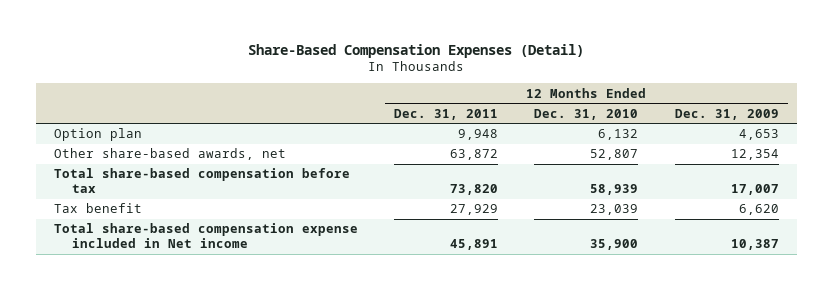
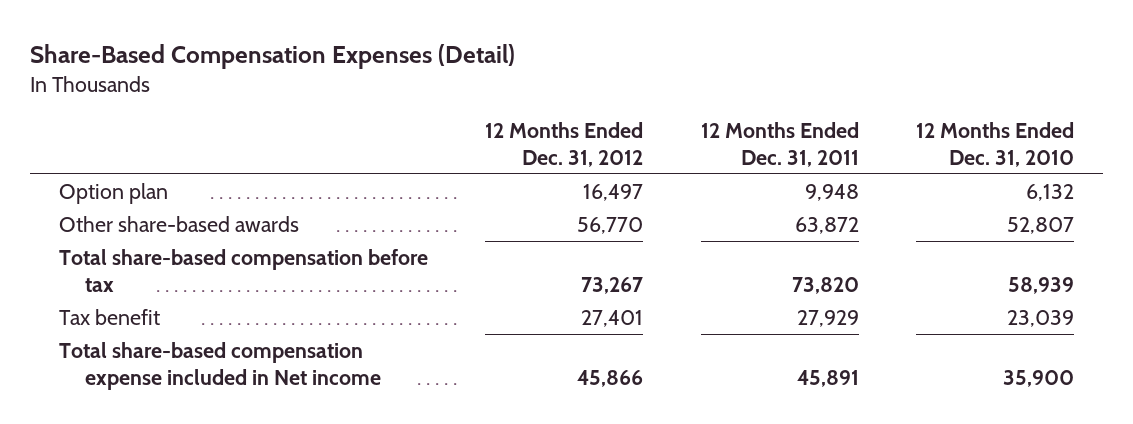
- | 12 Months Ended Dec. 31, 2011 | 12 Months Ended Dec. 31, 2010 | 12 Months Ended Dec. 31, 2009
+ | 12 Months Ended Dec. 31, 2012 | 12 Months Ended Dec. 31, 2011 | 12 Months Ended Dec. 31, 2010
- Other share-based awards, net | 63,872 | 52,807 | 12,354
+ Other share-based awards | 56,770 | 63,872 | 52,807

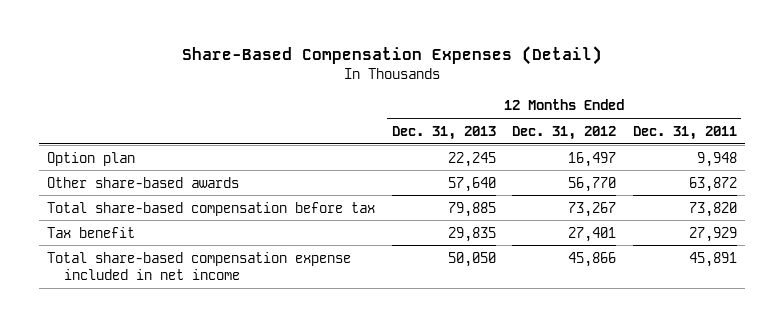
- | 12 Months Ended Dec. 31, 2012 | 12 Months Ended Dec. 31, 2011 | 12 Months Ended Dec. 31, 2010
+ | 12 Months Ended Dec. 31, 2013 | 12 Months Ended Dec. 31, 2012 | 12 Months Ended Dec. 31, 2011
- Total share-based compensation expense included in Net income | 45,866 | 45,891 | 35,900
+ Total share-based compensation expense included in net income | 50,050 | 45,866 | 45,891

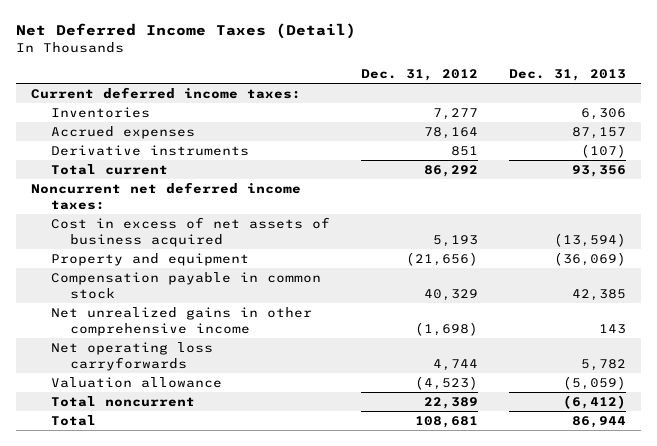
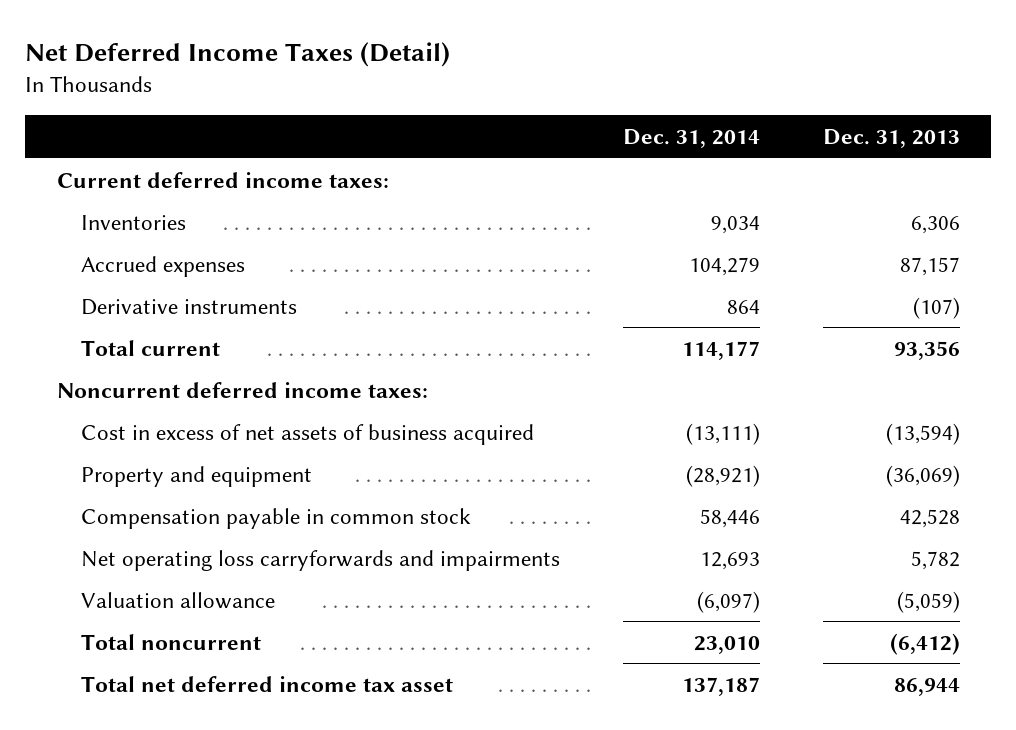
- | Dec. 31, 2012 | Dec. 31, 2013
+ | Dec. 31, 2014 | Dec. 31, 2013
- Noncurrent net deferred income taxes:
+ Noncurrent deferred income taxes:
- Compensation payable in common stock | 40,329 | 42,385
- Net unrealized gains in other comprehensive income | (1,698) | 143
- Net operating loss carryforwards | 4,744 | 5,782
+ Compensation payable in common stock | 58,446 | 42,528
+ Net operating loss carryforwards and impairments | 12,693 | 5,782
- Total | 108,681 | 86,944
+ Total net deferred income tax asset | 137,187 | 86,944

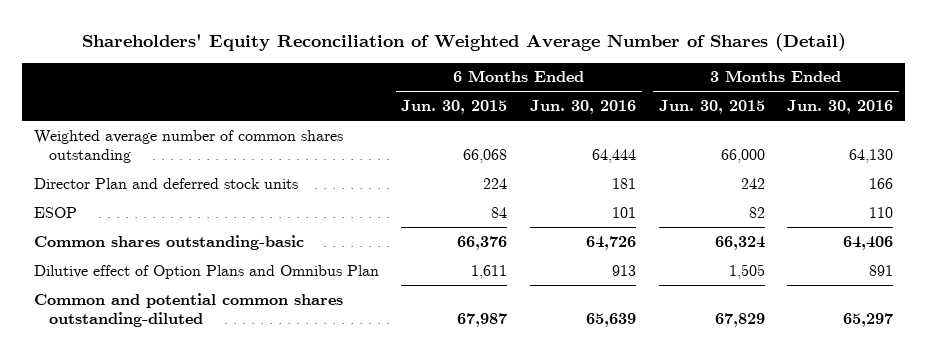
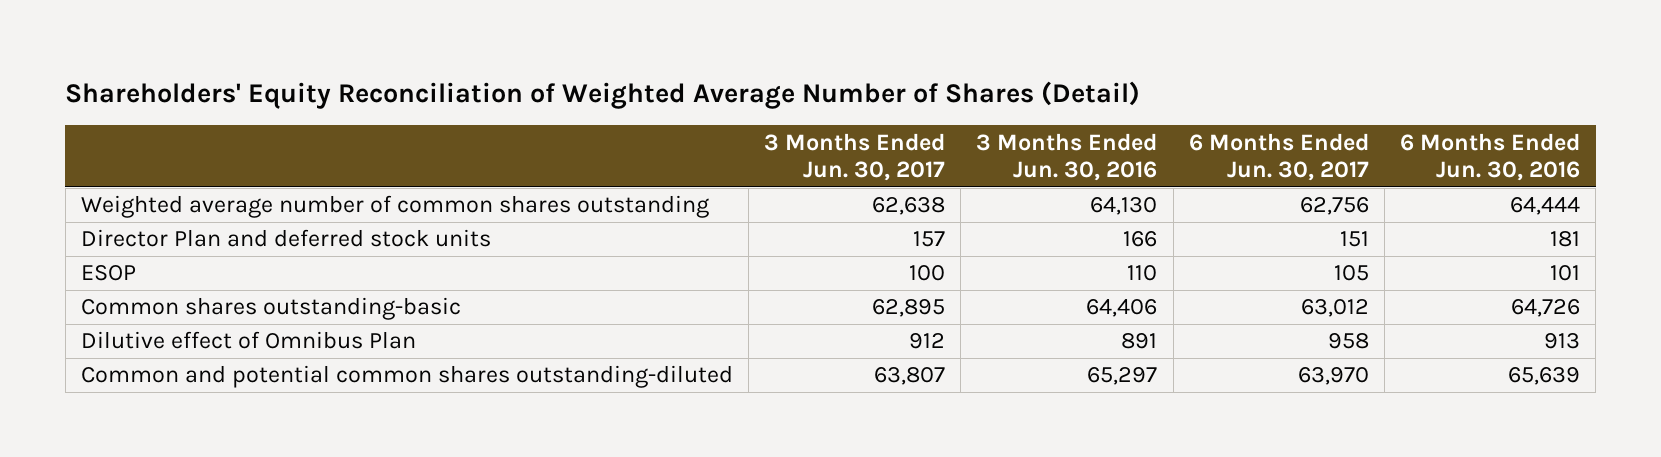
- | 6 Months Ended Jun. 30, 2015 | 6 Months Ended Jun. 30, 2016 | 3 Months Ended Jun. 30, 2015 | 3 Months Ended Jun. 30, 2016
+ | 3 Months Ended Jun. 30, 2017 | 3 Months Ended Jun. 30, 2016 | 6 Months Ended Jun. 30, 2017 | 6 Months Ended Jun. 30, 2016
- Dilutive effect of Option Plans and Omnibus Plan | 1,611 | 913 | 1,505 | 891
+ Dilutive effect of Omnibus Plan | 912 | 891 | 958 | 913

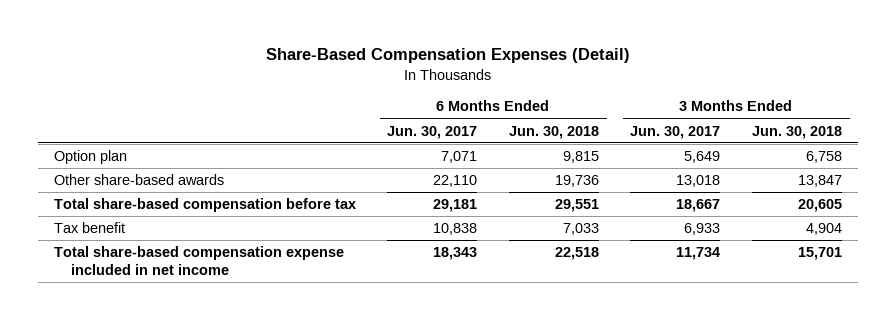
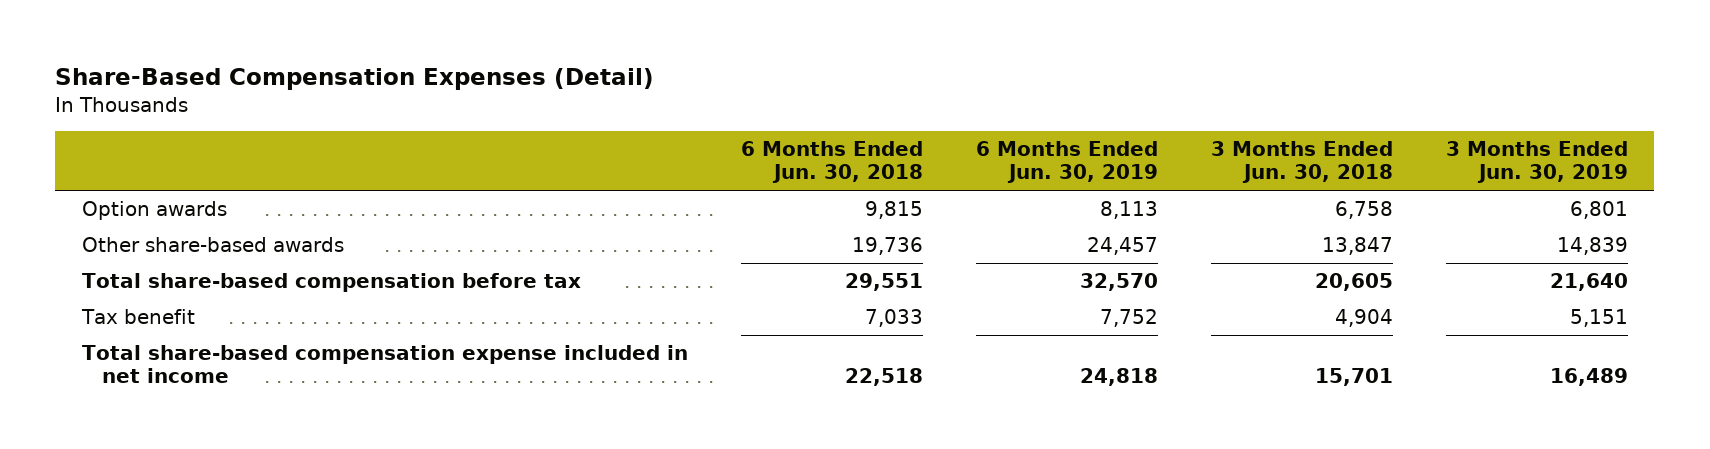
- | 6 Months Ended Jun. 30, 2017 | 6 Months Ended Jun. 30, 2018 | 3 Months Ended Jun. 30, 2017 | 3 Months Ended Jun. 30, 2018
+ | 6 Months Ended Jun. 30, 2018 | 6 Months Ended Jun. 30, 2019 | 3 Months Ended Jun. 30, 2018 | 3 Months Ended Jun. 30, 2019
- Option plan | 7,071 | 9,815 | 5,649 | 6,758
+ Option awards | 9,815 | 8,113 | 6,758 | 6,801

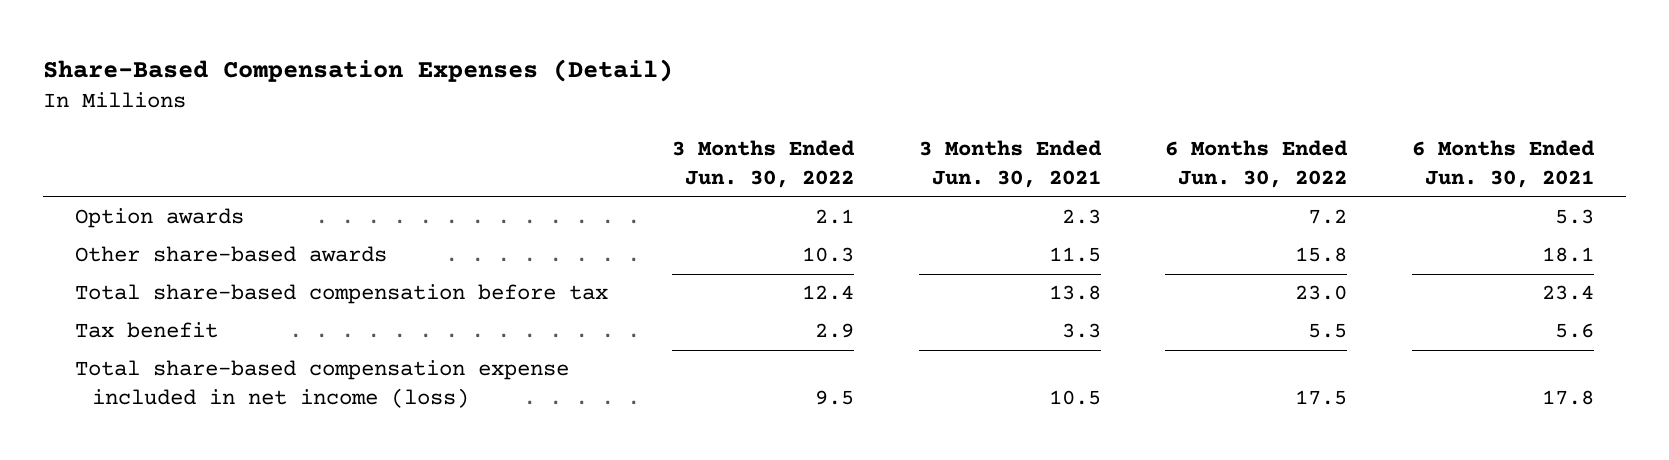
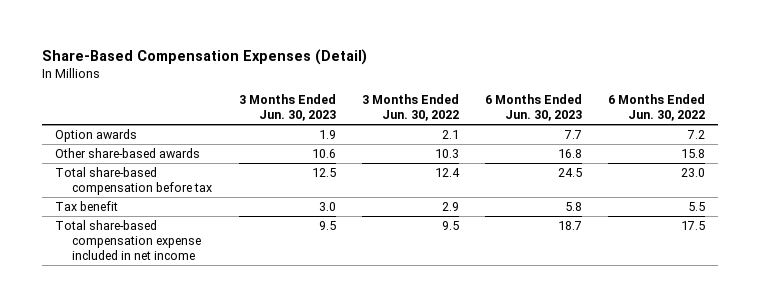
- | 3 Months Ended Jun. 30, 2022 | 3 Months Ended Jun. 30, 2021 | 6 Months Ended Jun. 30, 2022 | 6 Months Ended Jun. 30, 2021
+ | 3 Months Ended Jun. 30, 2023 | 3 Months Ended Jun. 30, 2022 | 6 Months Ended Jun. 30, 2023 | 6 Months Ended Jun. 30, 2022
- Total share-based compensation expense included in net income (loss) | 9.5 | 10.5 | 17.5 | 17.8
+ Total share-based compensation expense included in net income | 9.5 | 9.5 | 18.7 | 17.5

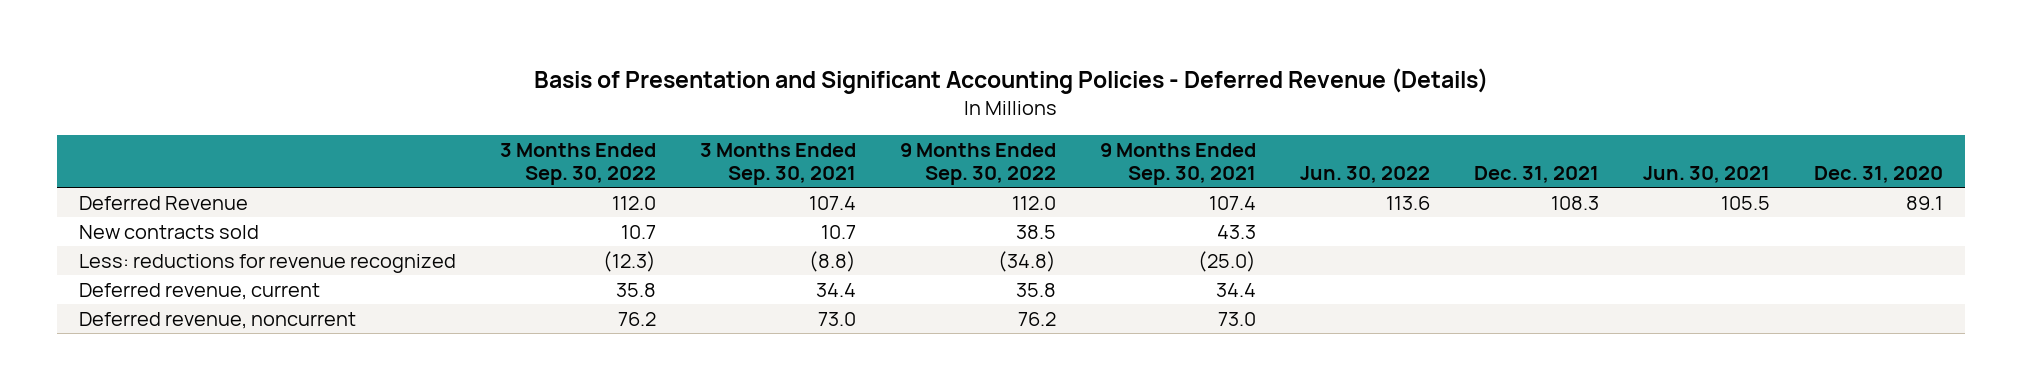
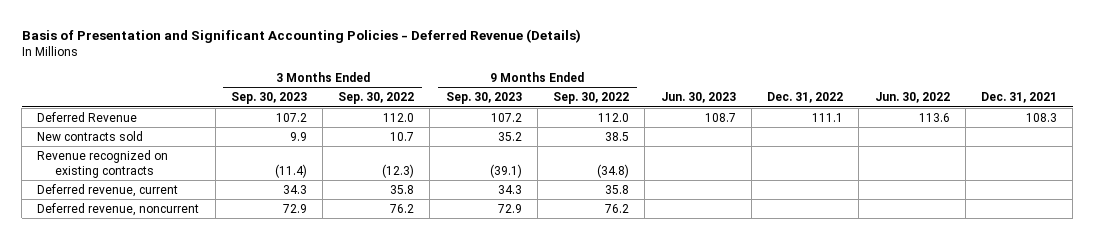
- | 3 Months Ended Sep. 30, 2022 | 3 Months Ended Sep. 30, 2021 | 9 Months Ended Sep. 30, 2022 | 9 Months Ended Sep. 30, 2021 | Jun. 30, 2022 | Dec. 31, 2021 | Jun. 30, 2021 | Dec. 31, 2020
+ | 3 Months Ended Sep. 30, 2023 | 3 Months Ended Sep. 30, 2022 | 9 Months Ended Sep. 30, 2023 | 9 Months Ended Sep. 30, 2022 | Jun. 30, 2023 | Dec. 31, 2022 | Jun. 30, 2022 | Dec. 31, 2021
- Less: reductions for revenue recognized | (12.3) | (8.8) | (34.8) | (25.0) | | | |
+ Revenue recognized on existing contracts | (11.4) | (12.3) | (39.1) | (34.8) | | | |

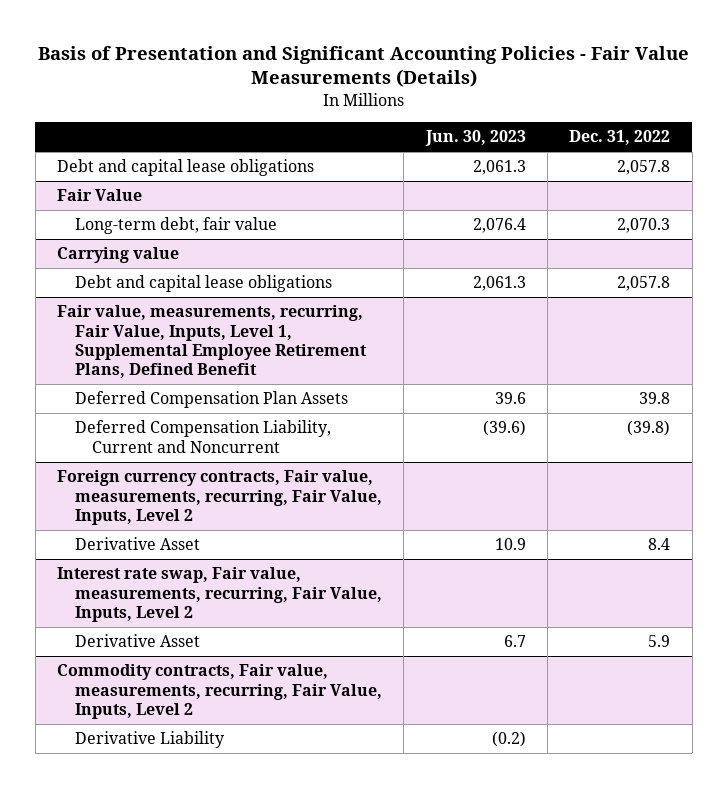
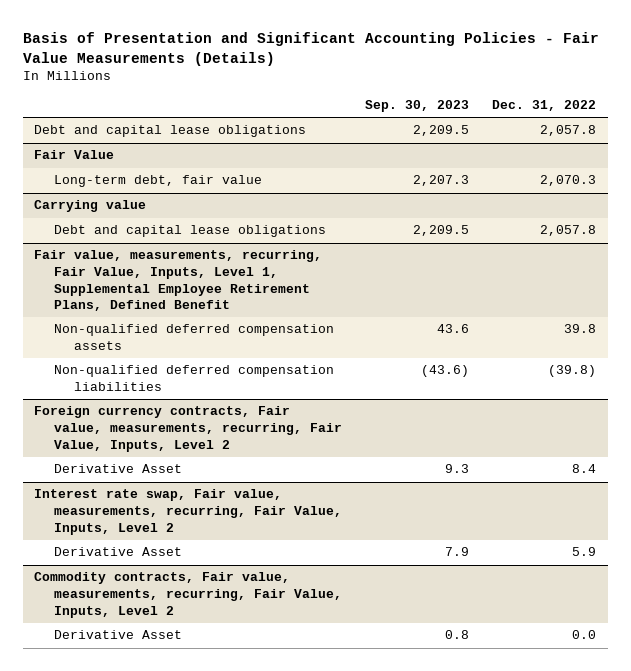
- | Jun. 30, 2023 | Dec. 31, 2022
+ | Sep. 30, 2023 | Dec. 31, 2022
@ Fair value, measurements, recurring, Fair Value, Inputs, Level 1, Supplemental Employee Retirement Plans, Defined Benefit
- Deferred Compensation Plan Assets | 39.6 | 39.8
- Deferred Compensation Liability, Current and Noncurrent | (39.6) | (39.8)
+ Non-qualified deferred compensation assets | 43.6 | 39.8
+ Non-qualified deferred compensation liabilities | (43.6) | (39.8)
@ Commodity contracts, Fair value, measurements, recurring, Fair Value, Inputs, Level 2
- Derivative Liability | (0.2) |
+ Derivative Asset | 0.8 | 0.0

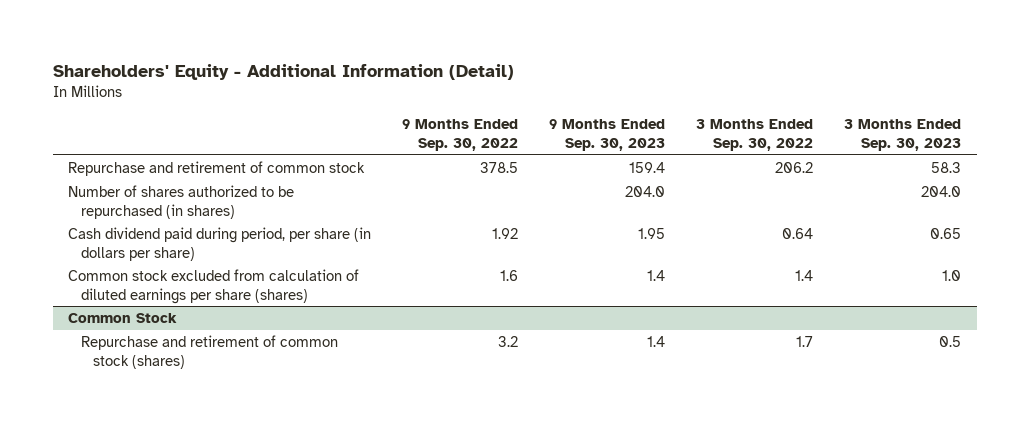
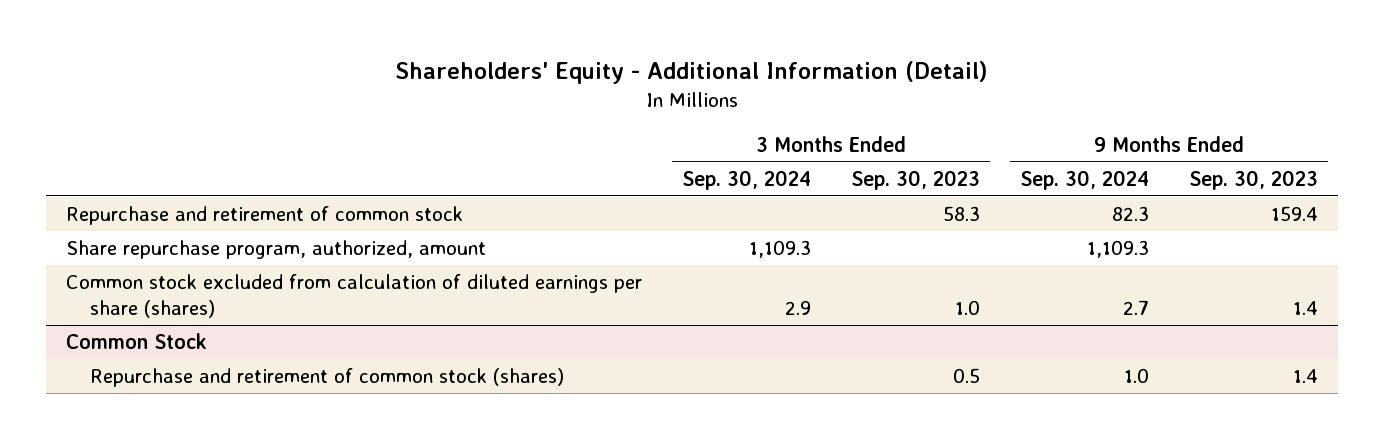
- | 9 Months Ended Sep. 30, 2022 | 9 Months Ended Sep. 30, 2023 | 3 Months Ended Sep. 30, 2022 | 3 Months Ended Sep. 30, 2023
+ | 3 Months Ended Sep. 30, 2024 | 3 Months Ended Sep. 30, 2023 | 9 Months Ended Sep. 30, 2024 | 9 Months Ended Sep. 30, 2023
- Number of shares authorized to be repurchased (in shares) | | 204.0 | | 204.0
- Cash dividend paid during period, per share (in dollars per share) | 1.92 | 1.95 | 0.64 | 0.65
+ Share repurchase program, authorized, amount | 1,109.3 | | 1,109.3 |

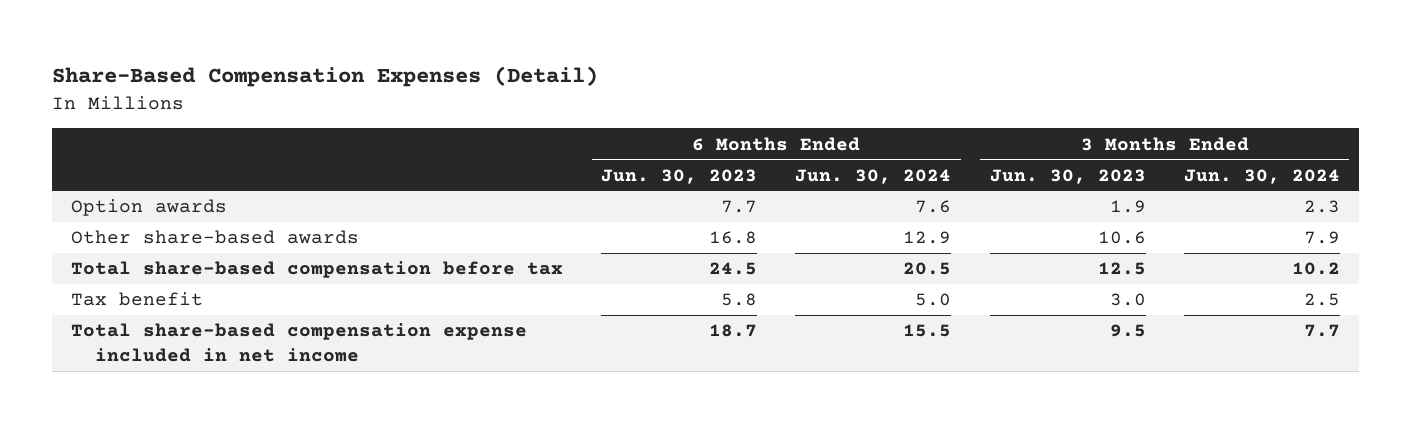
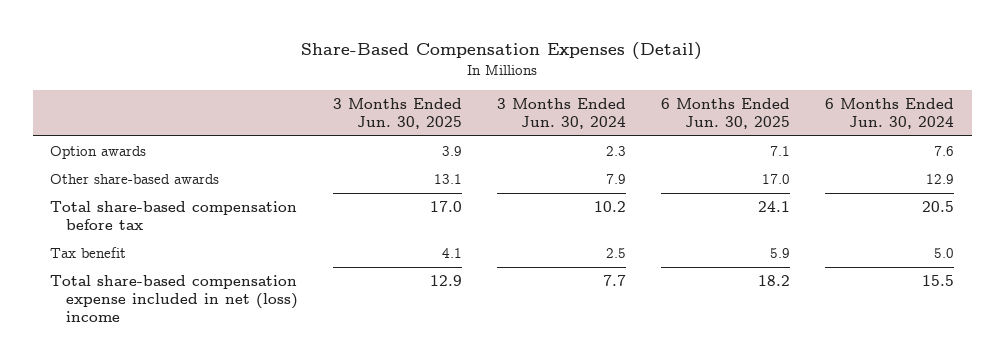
- | 6 Months Ended Jun. 30, 2023 | 6 Months Ended Jun. 30, 2024 | 3 Months Ended Jun. 30, 2023 | 3 Months Ended Jun. 30, 2024
+ | 3 Months Ended Jun. 30, 2025 | 3 Months Ended Jun. 30, 2024 | 6 Months Ended Jun. 30, 2025 | 6 Months Ended Jun. 30, 2024
- Total share-based compensation expense included in net income | 18.7 | 15.5 | 9.5 | 7.7
+ Total share-based compensation expense included in net (loss) income | 12.9 | 7.7 | 18.2 | 15.5

